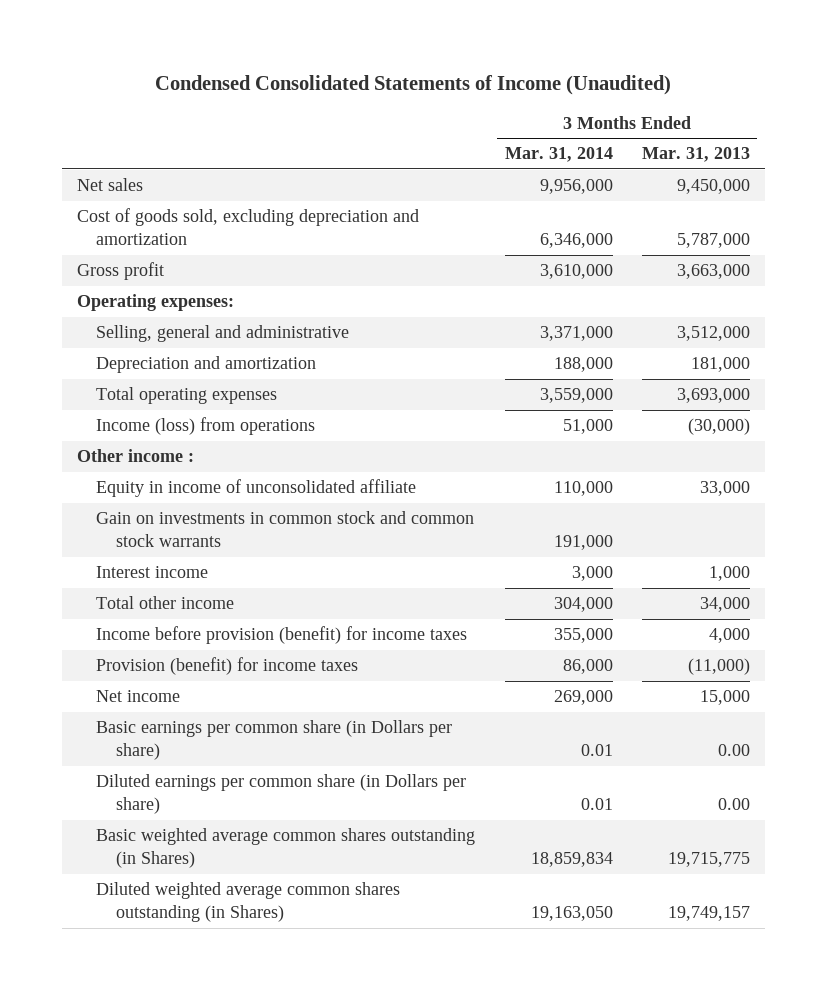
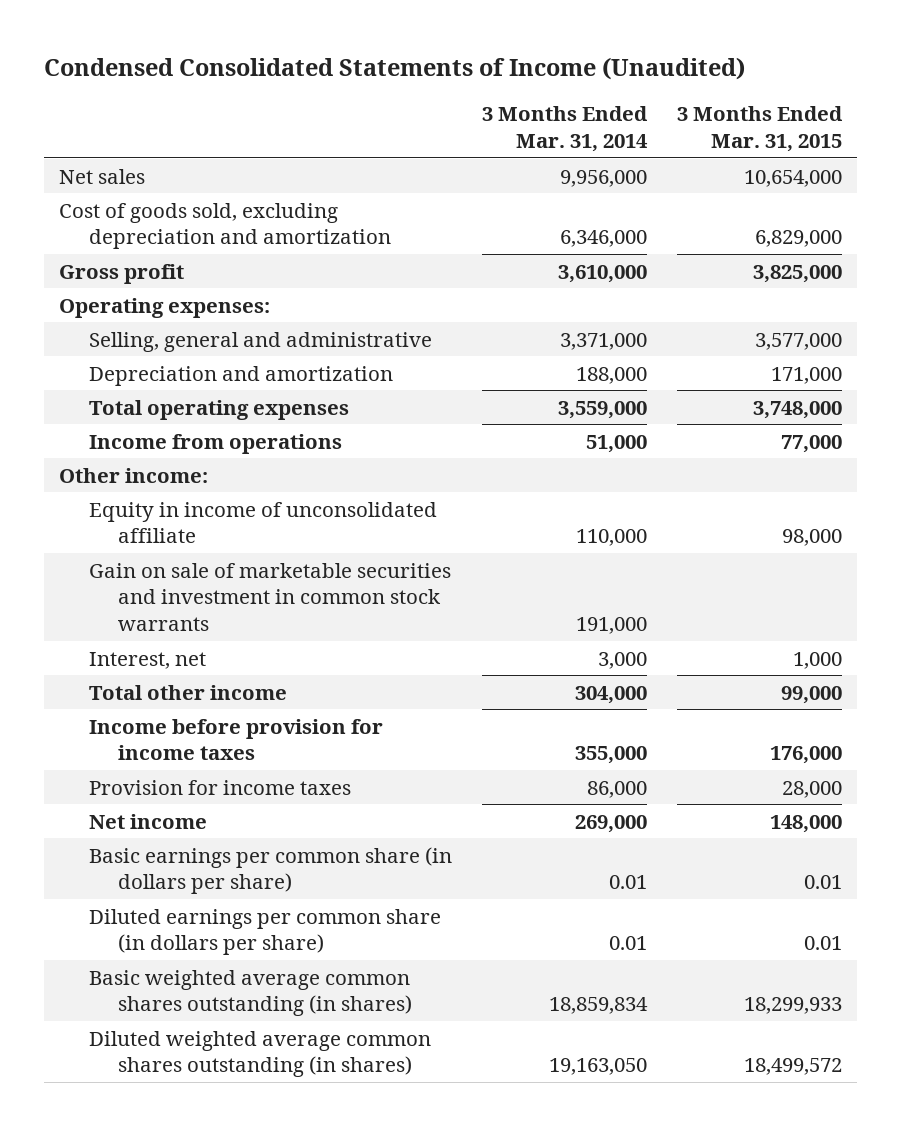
- | 3 Months Ended Mar. 31, 2014 | 3 Months Ended Mar. 31, 2013
+ | 3 Months Ended Mar. 31, 2014 | 3 Months Ended Mar. 31, 2015
- Income (loss) from operations | 51,000 | (30,000)
- Other income :
+ Income from operations | 51,000 | 77,000
+ Other income:
- Gain on investments in common stock and common stock warrants | 191,000 |
- Interest income | 3,000 | 1,000
+ Gain on sale of marketable securities and investment in common stock warrants | 191,000 |
+ Interest, net | 3,000 | 1,000
- Income before provision (benefit) for income taxes | 355,000 | 4,000
- Provision (benefit) for income taxes | 86,000 | (11,000)
+ Income before provision for income taxes | 355,000 | 176,000
+ Provision for income taxes | 86,000 | 28,000
- Basic earnings per common share (in Dollars per share) | 0.01 | 0.00
- Diluted earnings per common share (in Dollars per share) | 0.01 | 0.00
- Basic weighted average common shares outstanding (in Shares) | 18,859,834 | 19,715,775
- Diluted weighted average common shares outstanding (in Shares) | 19,163,050 | 19,749,157
+ Basic earnings per common share (in dollars per share) | 0.01 | 0.01
+ Diluted earnings per common share (in dollars per share) | 0.01 | 0.01
+ Basic weighted average common shares outstanding (in shares) | 18,859,834 | 18,299,933
+ Diluted weighted average common shares outstanding (in shares) | 19,163,050 | 18,499,572

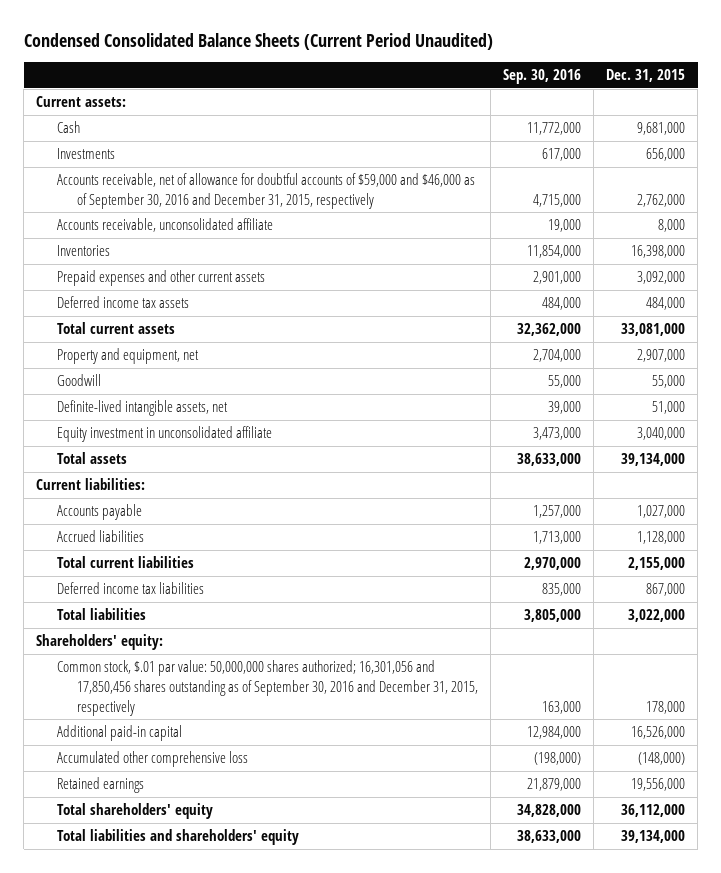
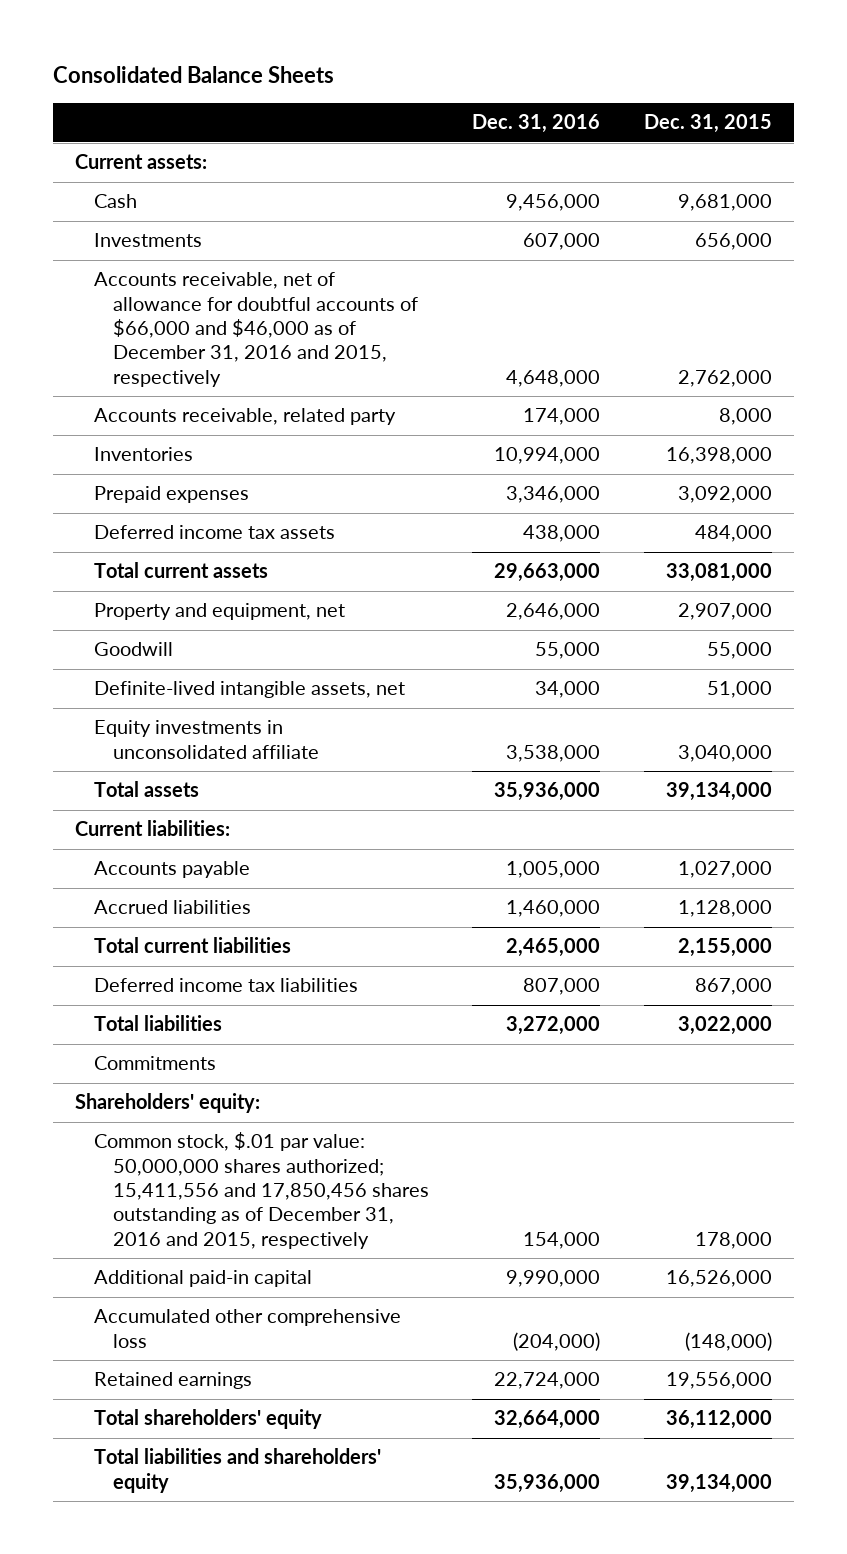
- Condensed Consolidated Balance Sheets (Current Period Unaudited)
+ Consolidated Balance Sheets
- | Sep. 30, 2016 | Dec. 31, 2015
+ | Dec. 31, 2016 | Dec. 31, 2015
- Accounts receivable, net of allowance for doubtful accounts of $59,000 and $46,000 as of September 30, 2016 and December 31, 2015, respectively | 4,715,000 | 2,762,000
- Accounts receivable, unconsolidated affiliate | 19,000 | 8,000
+ Accounts receivable, net of allowance for doubtful accounts of $66,000 and $46,000 as of December 31, 2016 and 2015, respectively | 4,648,000 | 2,762,000
+ Accounts receivable, related party | 174,000 | 8,000
- Prepaid expenses and other current assets | 2,901,000 | 3,092,000
+ Prepaid expenses | 3,346,000 | 3,092,000
- Equity investment in unconsolidated affiliate | 3,473,000 | 3,040,000
+ Equity investments in unconsolidated affiliate | 3,538,000 | 3,040,000
+ Commitments
- Common stock, $.01 par value: 50,000,000 shares authorized; 16,301,056 and 17,850,456 shares outstanding as of September 30, 2016 and December 31, 2015, respectively | 163,000 | 178,000
+ Common stock, $.01 par value: 50,000,000 shares authorized; 15,411,556 and 17,850,456 shares outstanding as of December 31, 2016 and 2015, respectively | 154,000 | 178,000

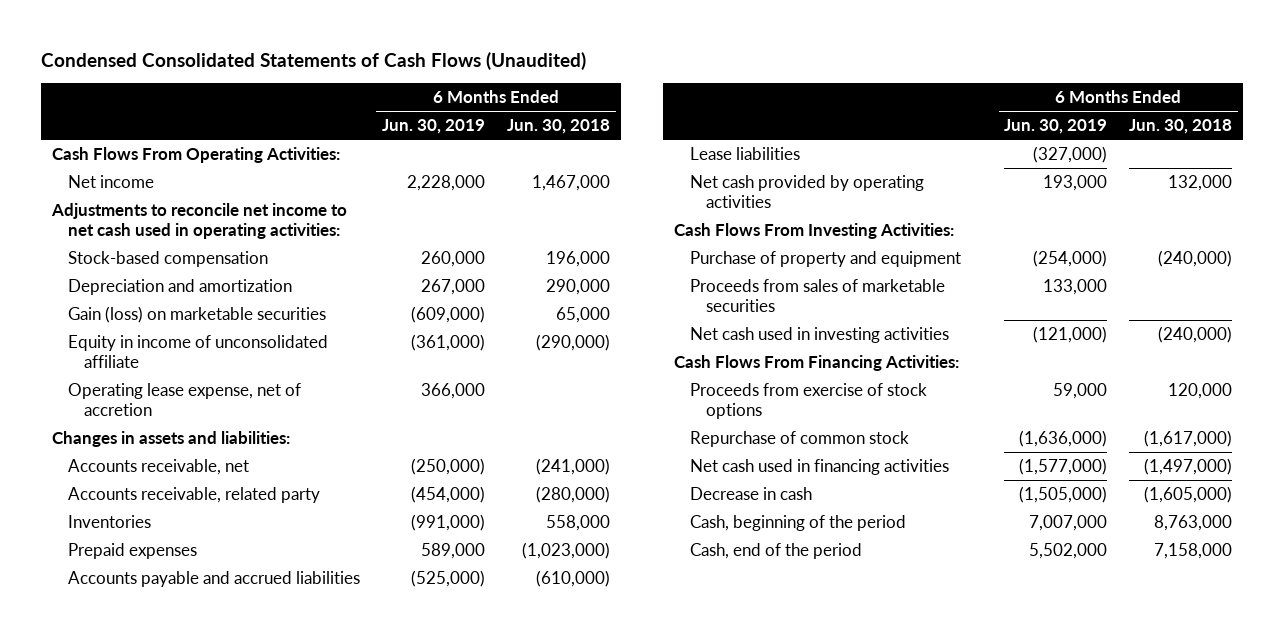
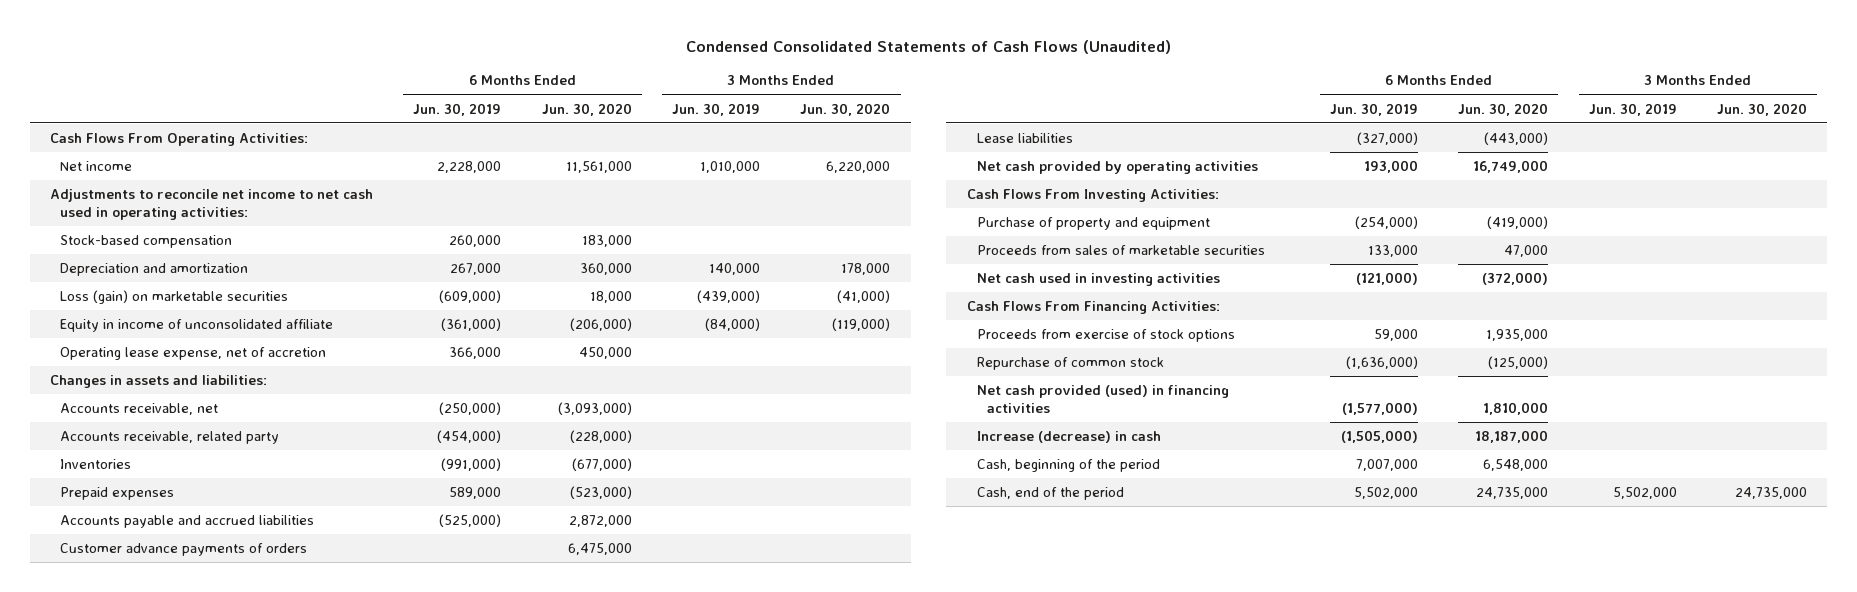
- | 6 Months Ended Jun. 30, 2019 | 6 Months Ended Jun. 30, 2018
+ | 6 Months Ended Jun. 30, 2019 | 6 Months Ended Jun. 30, 2020 | 3 Months Ended Jun. 30, 2019 | 3 Months Ended Jun. 30, 2020
- Gain (loss) on marketable securities | (609,000) | 65,000
+ Loss (gain) on marketable securities | (609,000) | 18,000 | (439,000) | (41,000)
+ Customer advance payments of orders | | 6,475,000 | |
- Net cash used in financing activities | (1,577,000) | (1,497,000)
- Decrease in cash | (1,505,000) | (1,605,000)
+ Net cash provided (used) in financing activities | (1,577,000) | 1,810,000 | |
+ Increase (decrease) in cash | (1,505,000) | 18,187,000 | |

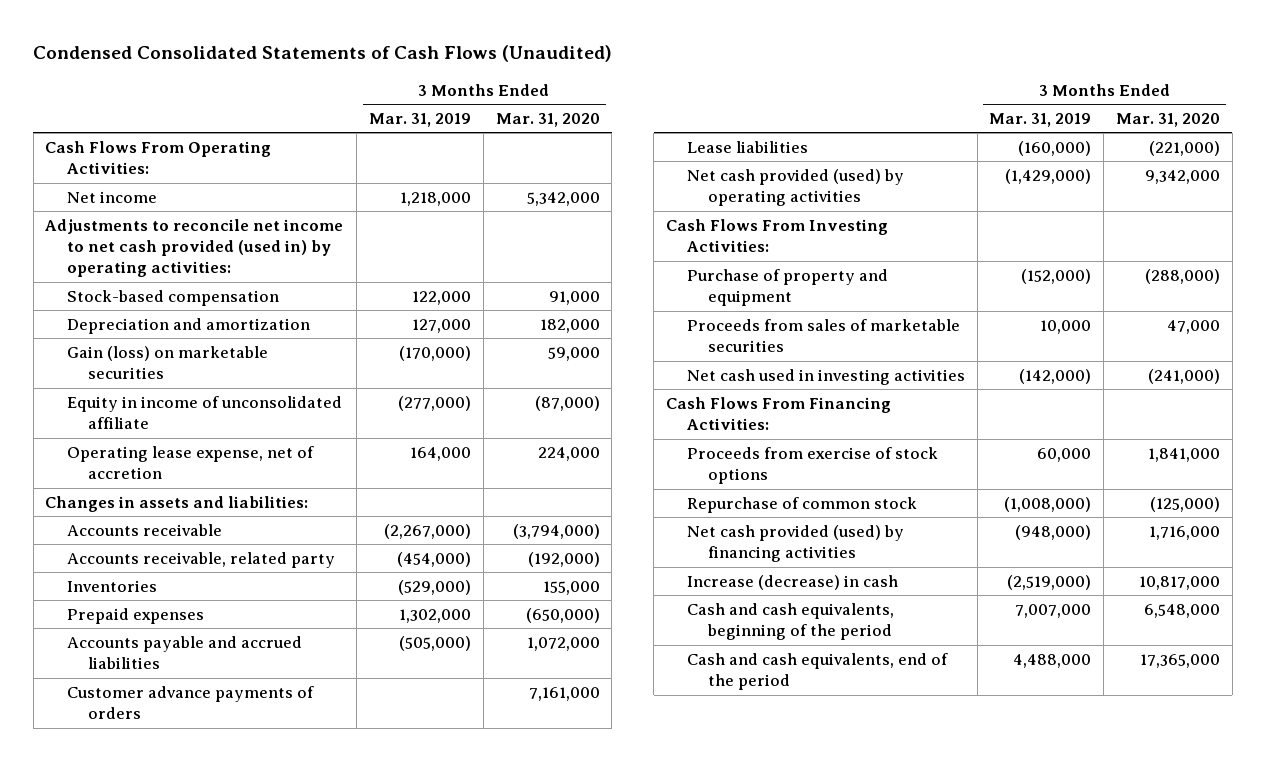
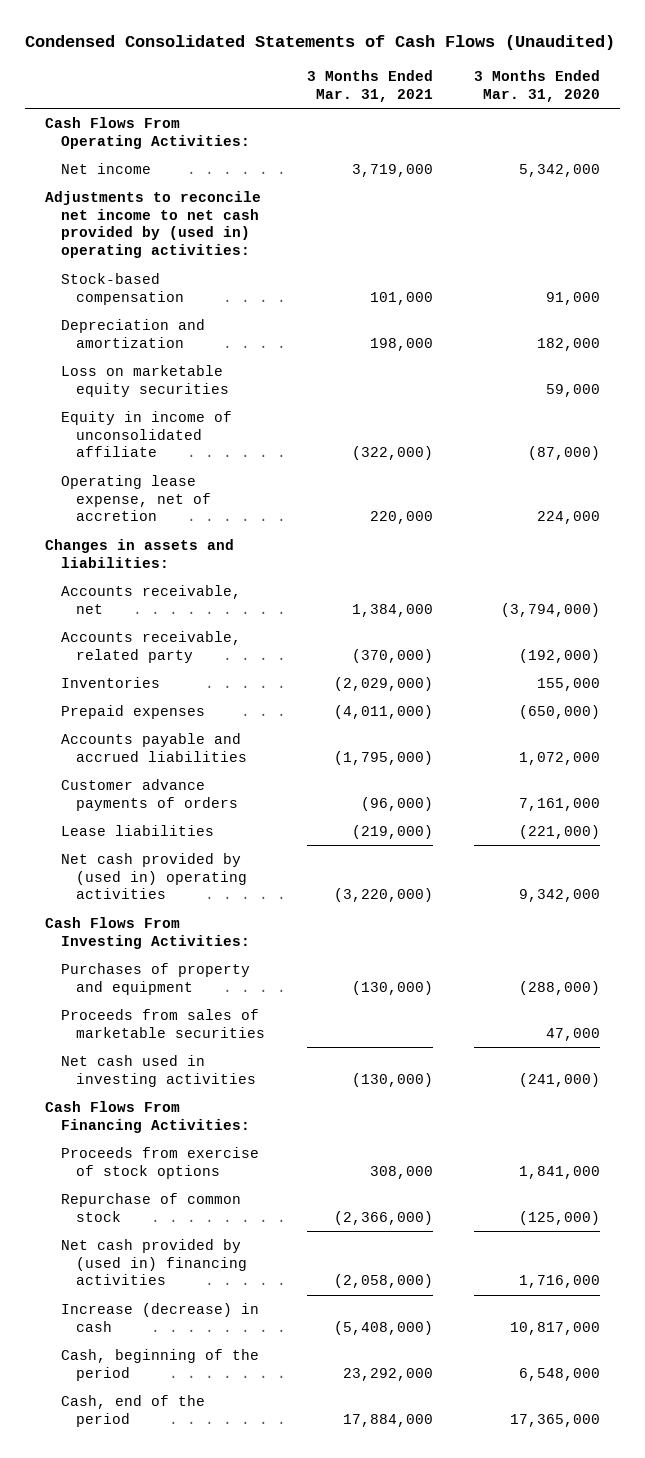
- | 3 Months Ended Mar. 31, 2019 | 3 Months Ended Mar. 31, 2020
+ | 3 Months Ended Mar. 31, 2021 | 3 Months Ended Mar. 31, 2020
- Adjustments to reconcile net income to net cash provided (used in) by operating activities:
+ Adjustments to reconcile net income to net cash provided by (used in) operating activities:
- Gain (loss) on marketable securities | (170,000) | 59,000
+ Loss on marketable equity securities | | 59,000
- Accounts receivable | (2,267,000) | (3,794,000)
+ Accounts receivable, net | 1,384,000 | (3,794,000)
- Net cash provided (used) by operating activities | (1,429,000) | 9,342,000
+ Net cash provided by (used in) operating activities | (3,220,000) | 9,342,000
- Purchase of property and equipment | (152,000) | (288,000)
+ Purchases of property and equipment | (130,000) | (288,000)
- Net cash provided (used) by financing activities | (948,000) | 1,716,000
+ Net cash provided by (used in) financing activities | (2,058,000) | 1,716,000
- Cash and cash equivalents, beginning of the period | 7,007,000 | 6,548,000
- Cash and cash equivalents, end of the period | 4,488,000 | 17,365,000
+ Cash, beginning of the period | 23,292,000 | 6,548,000
+ Cash, end of the period | 17,884,000 | 17,365,000

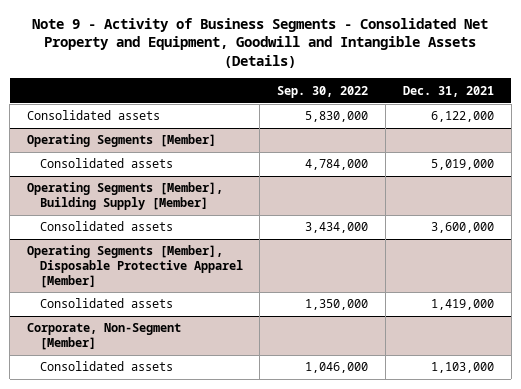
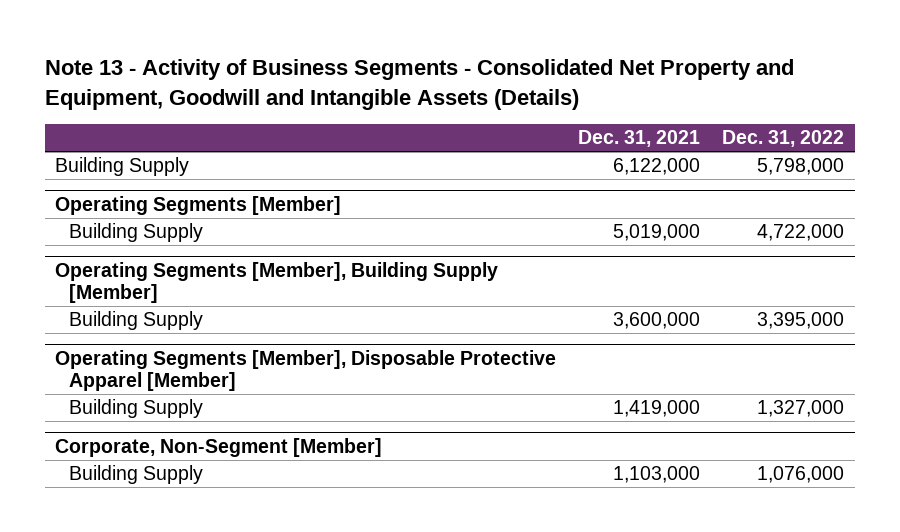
- Note 9 - Activity of Business Segments - Consolidated Net Property and Equipment, Goodwill and Intangible Assets (Details)
+ Note 13 - Activity of Business Segments - Consolidated Net Property and Equipment, Goodwill and Intangible Assets (Details)
- | Sep. 30, 2022 | Dec. 31, 2021
+ | Dec. 31, 2021 | Dec. 31, 2022
- Consolidated assets | 5,830,000 | 6,122,000
+ Building Supply | 6,122,000 | 5,798,000
@ Operating Segments [Member]
- Consolidated assets | 4,784,000 | 5,019,000
+ Building Supply | 5,019,000 | 4,722,000
@ Operating Segments [Member], Building Supply [Member]
- Consolidated assets | 3,434,000 | 3,600,000
+ Building Supply | 3,600,000 | 3,395,000
@ Operating Segments [Member], Disposable Protective Apparel [Member]
- Consolidated assets | 1,350,000 | 1,419,000
+ Building Supply | 1,419,000 | 1,327,000
@ Corporate, Non-Segment [Member]
- Consolidated assets | 1,046,000 | 1,103,000
+ Building Supply | 1,103,000 | 1,076,000

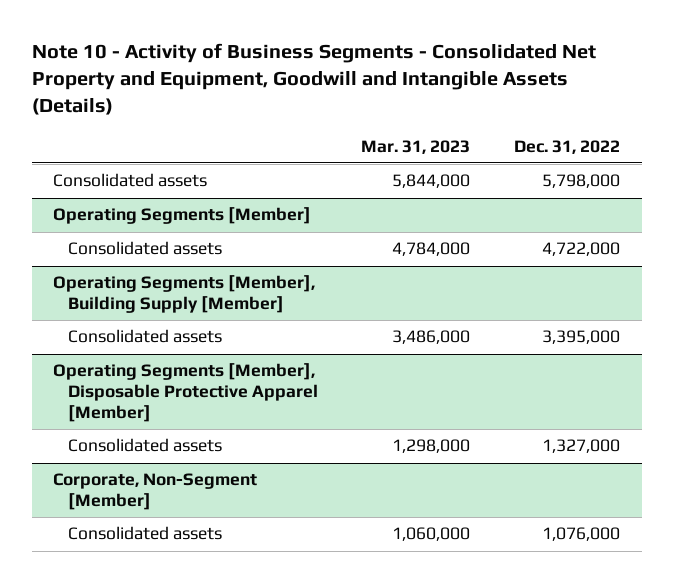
- Note 13 - Activity of Business Segments - Consolidated Net Property and Equipment, Goodwill and Intangible Assets (Details)
+ Note 10 - Activity of Business Segments - Consolidated Net Property and Equipment, Goodwill and Intangible Assets (Details)
- | Dec. 31, 2021 | Dec. 31, 2022
+ | Mar. 31, 2023 | Dec. 31, 2022
- Building Supply | 6,122,000 | 5,798,000
+ Consolidated assets | 5,844,000 | 5,798,000
@ Operating Segments [Member]
- Building Supply | 5,019,000 | 4,722,000
+ Consolidated assets | 4,784,000 | 4,722,000
@ Operating Segments [Member], Building Supply [Member]
- Building Supply | 3,600,000 | 3,395,000
+ Consolidated assets | 3,486,000 | 3,395,000
@ Operating Segments [Member], Disposable Protective Apparel [Member]
- Building Supply | 1,419,000 | 1,327,000
+ Consolidated assets | 1,298,000 | 1,327,000
@ Corporate, Non-Segment [Member]
- Building Supply | 1,103,000 | 1,076,000
+ Consolidated assets | 1,060,000 | 1,076,000

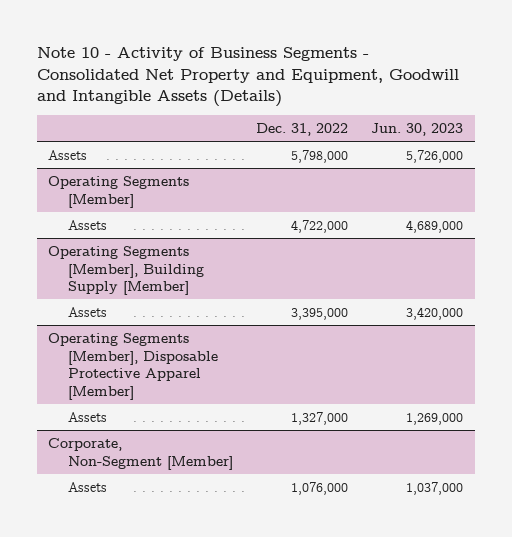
- | Mar. 31, 2023 | Dec. 31, 2022
+ | Dec. 31, 2022 | Jun. 30, 2023
- Consolidated assets | 5,844,000 | 5,798,000
+ Assets | 5,798,000 | 5,726,000
@ Operating Segments [Member]
- Consolidated assets | 4,784,000 | 4,722,000
+ Assets | 4,722,000 | 4,689,000
@ Operating Segments [Member], Building Supply [Member]
- Consolidated assets | 3,486,000 | 3,395,000
+ Assets | 3,395,000 | 3,420,000
@ Operating Segments [Member], Disposable Protective Apparel [Member]
- Consolidated assets | 1,298,000 | 1,327,000
+ Assets | 1,327,000 | 1,269,000
@ Corporate, Non-Segment [Member]
- Consolidated assets | 1,060,000 | 1,076,000
+ Assets | 1,076,000 | 1,037,000

